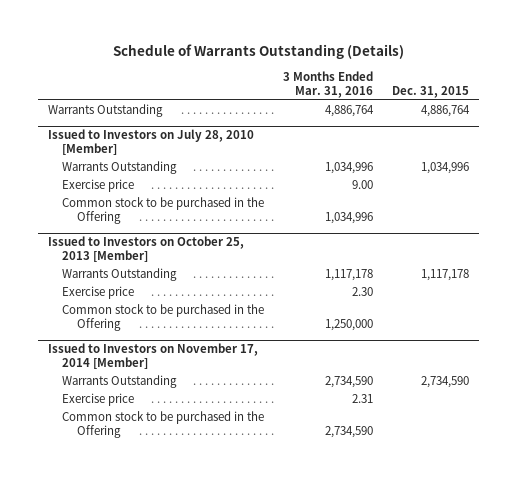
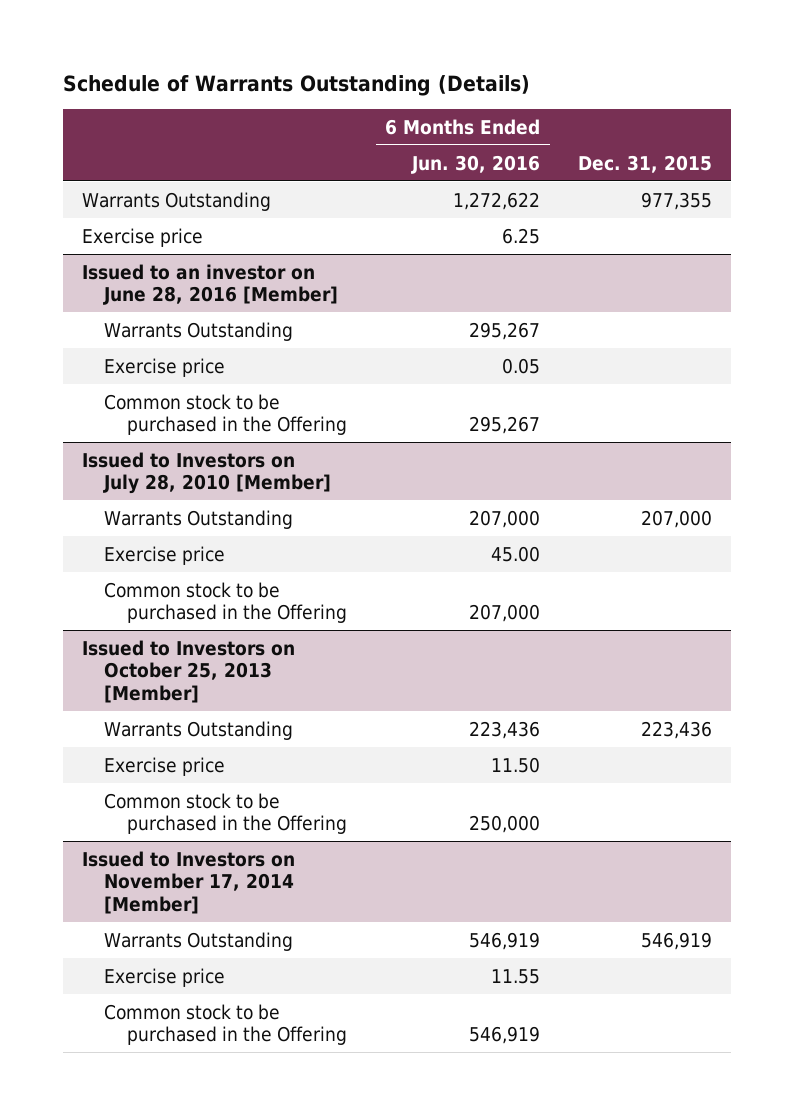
- | 3 Months Ended Mar. 31, 2016 | Dec. 31, 2015
+ | 6 Months Ended Jun. 30, 2016 | Dec. 31, 2015
- Warrants Outstanding | 4,886,764 | 4,886,764
+ Warrants Outstanding | 1,272,622 | 977,355
+ Exercise price | 6.25 |
+ Issued to an investor on June 28, 2016 [Member]
+ Warrants Outstanding | 295,267 |
+ Exercise price | 0.05 |
+ Common stock to be purchased in the Offering | 295,267 |
@ Issued to Investors on July 28, 2010 [Member]
- Warrants Outstanding | 1,034,996 | 1,034,996
+ Warrants Outstanding | 207,000 | 207,000
@ Issued to Investors on October 25, 2013 [Member]
- Warrants Outstanding | 1,117,178 | 1,117,178
+ Warrants Outstanding | 223,436 | 223,436
@ Issued to Investors on November 17, 2014 [Member]
- Warrants Outstanding | 2,734,590 | 2,734,590
+ Warrants Outstanding | 546,919 | 546,919

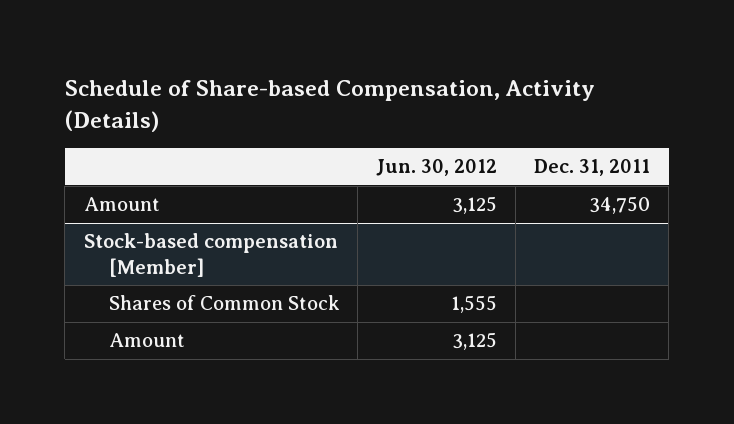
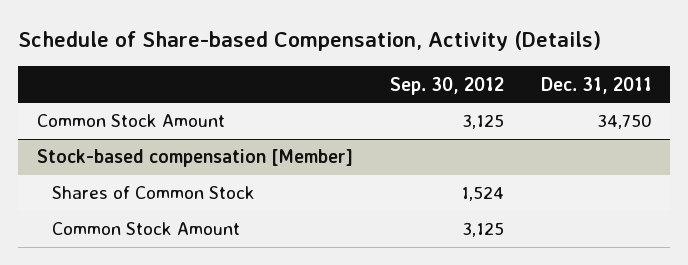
- | Jun. 30, 2012 | Dec. 31, 2011
+ | Sep. 30, 2012 | Dec. 31, 2011
- Amount | 3,125 | 34,750
+ Common Stock Amount | 3,125 | 34,750
@ Stock-based compensation [Member]
- Amount | 3,125 |
+ Common Stock Amount | 3,125 |

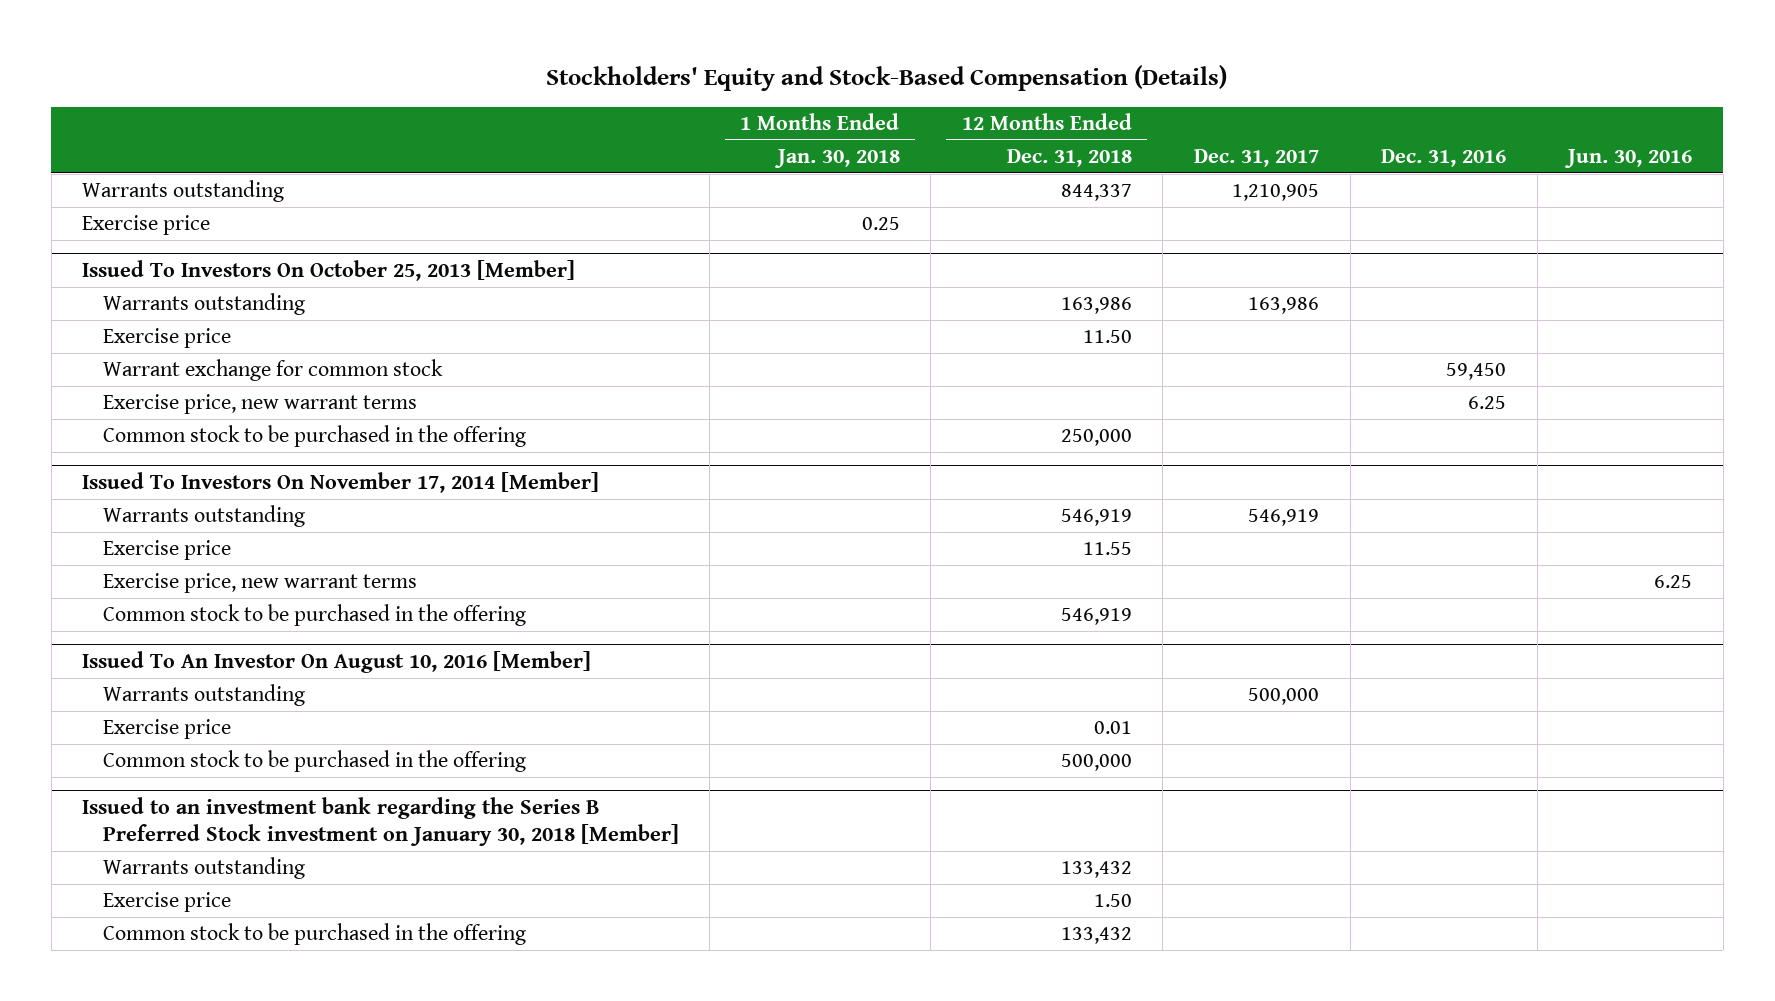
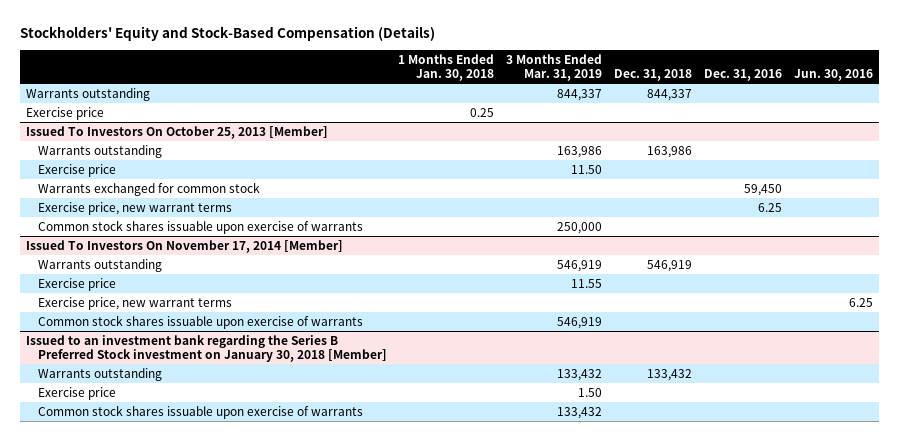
- | 1 Months Ended Jan. 30, 2018 | 12 Months Ended Dec. 31, 2018 | Dec. 31, 2017 | Dec. 31, 2016 | Jun. 30, 2016
+ | 1 Months Ended Jan. 30, 2018 | 3 Months Ended Mar. 31, 2019 | Dec. 31, 2018 | Dec. 31, 2016 | Jun. 30, 2016
@ Issued To Investors On October 25, 2013 [Member]
- Warrant exchange for common stock | | | | 59,450 |
+ Warrants exchanged for common stock | | | | 59,450 |
- Common stock to be purchased in the offering | | 250,000 | | |
+ Common stock shares issuable upon exercise of warrants | | 250,000 | | |
@ Issued To Investors On November 17, 2014 [Member]
- Common stock to be purchased in the offering | | 546,919 | | |
- Issued To An Investor On August 10, 2016 [Member]
- Warrants outstanding | | | 500,000 | |
- Exercise price | | 0.01 | | |
- Common stock to be purchased in the offering | | 500,000 | | |
@ Issued To Investors On November 17, 2014 [Member]
+ Common stock shares issuable upon exercise of warrants | | 546,919 | | |
@ Issued to an investment bank regarding the Series B Preferred Stock investment on January 30, 2018 [Member]
- Common stock to be purchased in the offering | | 133,432 | | |
+ Common stock shares issuable upon exercise of warrants | | 133,432 | | |

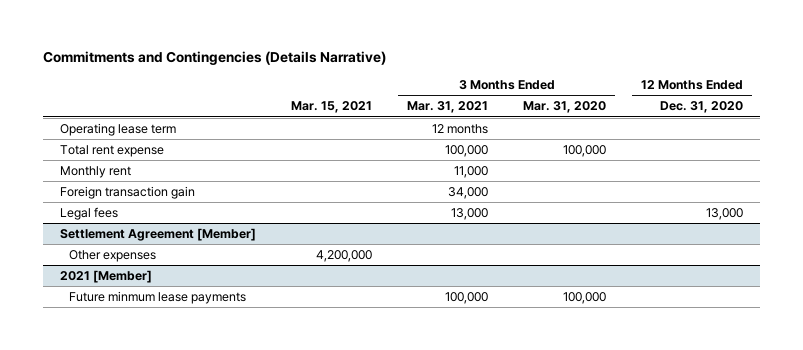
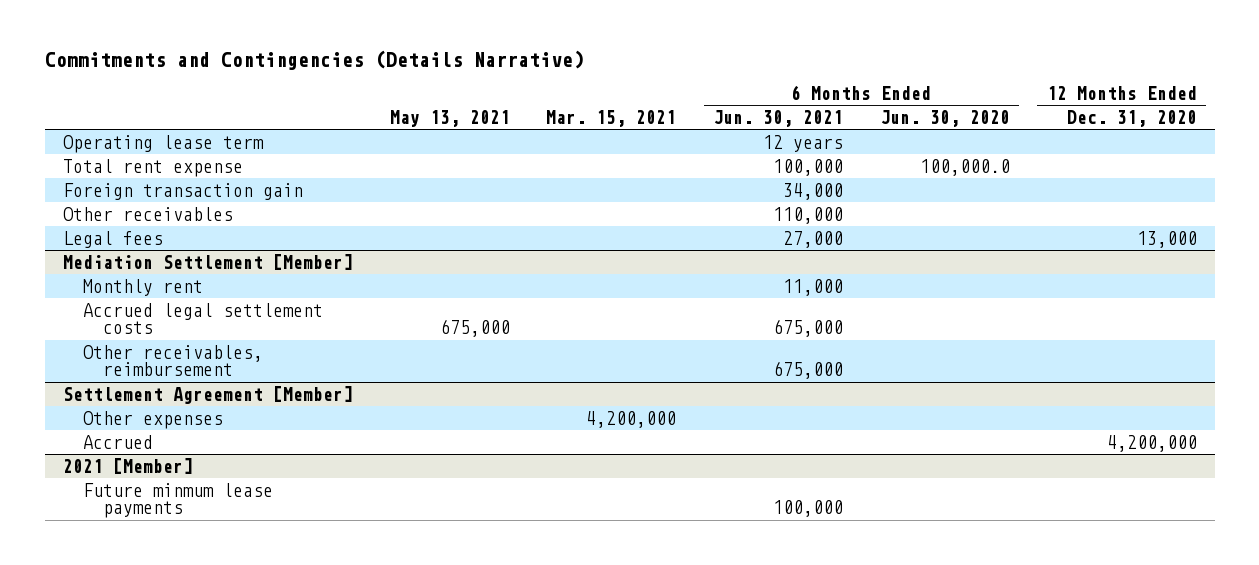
- | Mar. 15, 2021 | 3 Months Ended Mar. 31, 2021 | 3 Months Ended Mar. 31, 2020 | 12 Months Ended Dec. 31, 2020
+ | May 13, 2021 | Mar. 15, 2021 | 6 Months Ended Jun. 30, 2021 | 6 Months Ended Jun. 30, 2020 | 12 Months Ended Dec. 31, 2020
- Monthly rent | | 11,000 | |
+ Other receivables | | | 110,000 | |
+ Mediation Settlement [Member]
+ Monthly rent | | | 11,000 | |
+ Accrued legal settlement costs | 675,000 | | 675,000 | |
+ Other receivables, reimbursement | | | 675,000 | |
@ Settlement Agreement [Member]
+ Accrued | | | | | 4,200,000

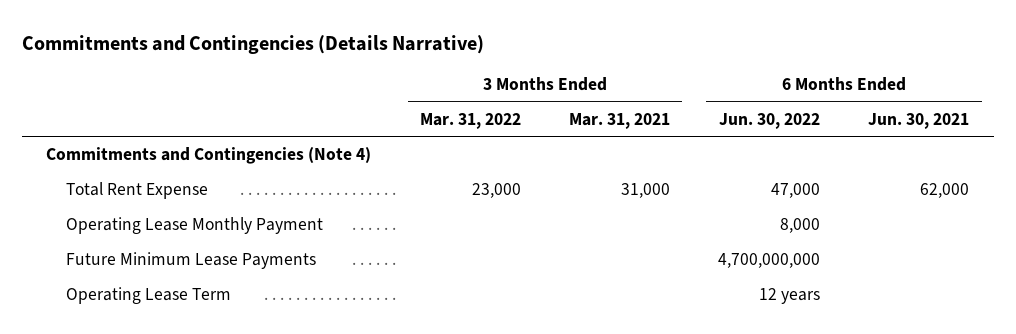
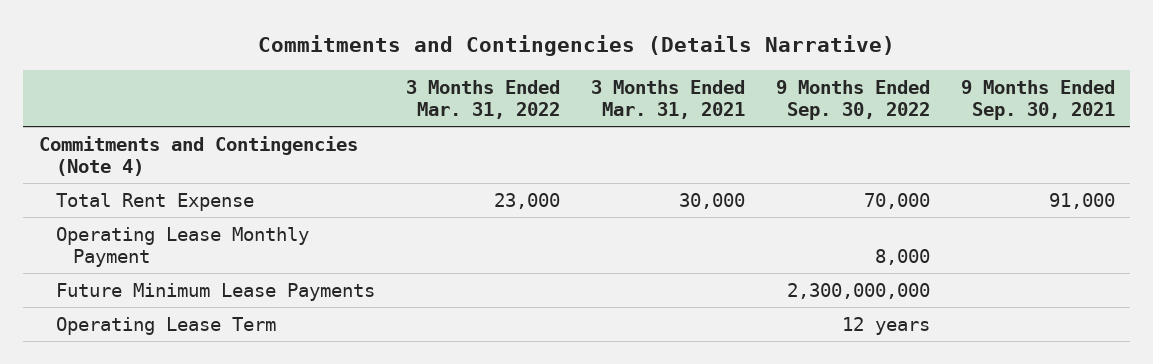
- | 3 Months Ended Mar. 31, 2022 | 3 Months Ended Mar. 31, 2021 | 6 Months Ended Jun. 30, 2022 | 6 Months Ended Jun. 30, 2021
+ | 3 Months Ended Mar. 31, 2022 | 3 Months Ended Mar. 31, 2021 | 9 Months Ended Sep. 30, 2022 | 9 Months Ended Sep. 30, 2021
- Total Rent Expense | 23,000 | 31,000 | 47,000 | 62,000
+ Total Rent Expense | 23,000 | 30,000 | 70,000 | 91,000

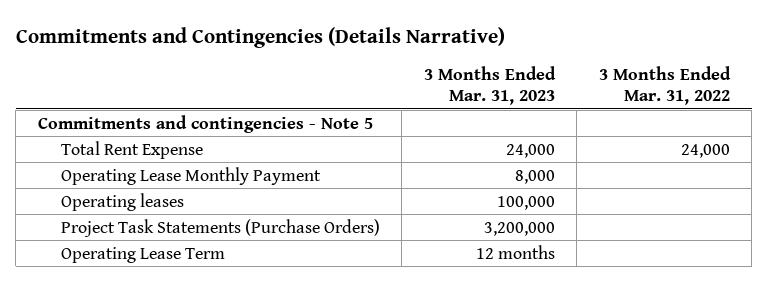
- | 3 Months Ended Mar. 31, 2022 | 3 Months Ended Mar. 31, 2021 | 9 Months Ended Sep. 30, 2022 | 9 Months Ended Sep. 30, 2021
+ | 3 Months Ended Mar. 31, 2023 | 3 Months Ended Mar. 31, 2022
- Commitments and Contingencies (Note 4)
- Total Rent Expense | 23,000 | 30,000 | 70,000 | 91,000
+ Commitments and contingencies - Note 5
+ Total Rent Expense | 24,000 | 24,000
- Future Minimum Lease Payments | | | 2,300,000,000 |
+ Operating leases | 100,000 |
+ Project Task Statements (Purchase Orders) | 3,200,000 |

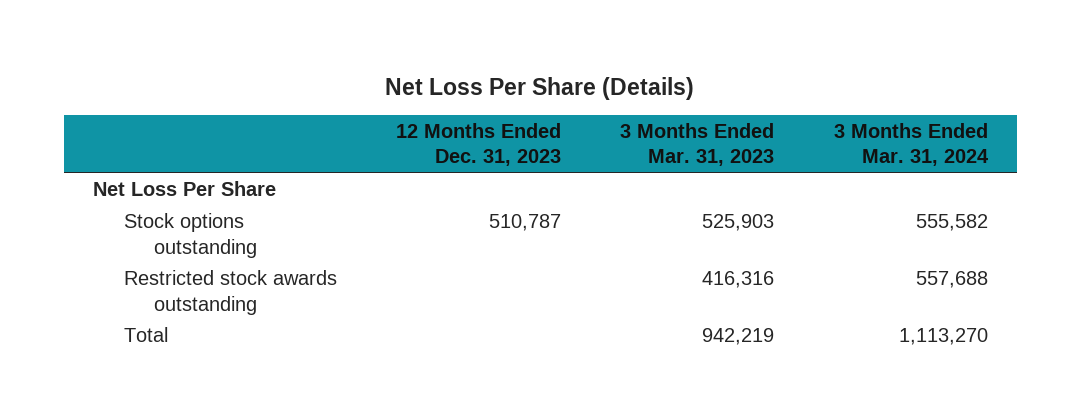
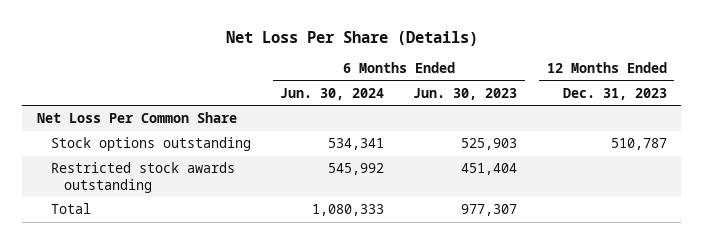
- | 12 Months Ended Dec. 31, 2023 | 3 Months Ended Mar. 31, 2023 | 3 Months Ended Mar. 31, 2024
+ | 6 Months Ended Jun. 30, 2024 | 6 Months Ended Jun. 30, 2023 | 12 Months Ended Dec. 31, 2023
- Net Loss Per Share
+ Net Loss Per Common Share

